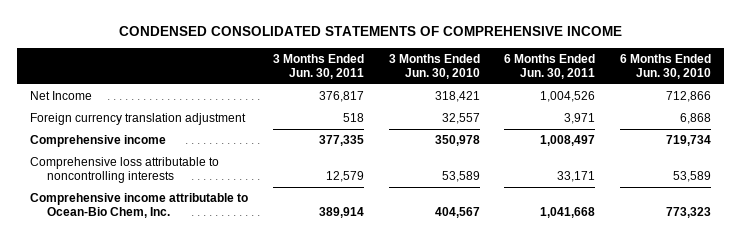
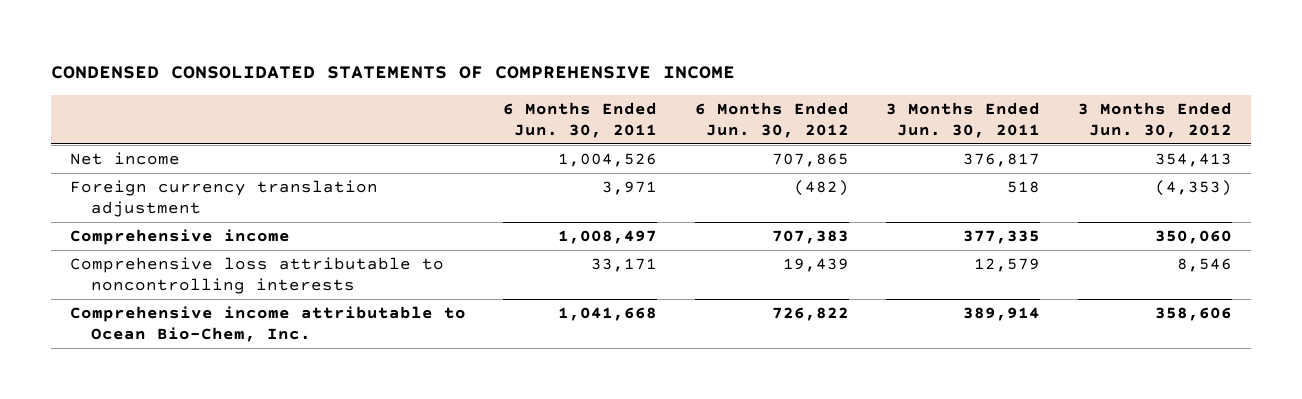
- | 3 Months Ended Jun. 30, 2011 | 3 Months Ended Jun. 30, 2010 | 6 Months Ended Jun. 30, 2011 | 6 Months Ended Jun. 30, 2010
+ | 6 Months Ended Jun. 30, 2011 | 6 Months Ended Jun. 30, 2012 | 3 Months Ended Jun. 30, 2011 | 3 Months Ended Jun. 30, 2012
- Net Income | 376,817 | 318,421 | 1,004,526 | 712,866
+ Net income | 1,004,526 | 707,865 | 376,817 | 354,413
- Comprehensive income attributable to Ocean-Bio Chem, Inc. | 389,914 | 404,567 | 1,041,668 | 773,323
+ Comprehensive income attributable to Ocean Bio-Chem, Inc. | 1,041,668 | 726,822 | 389,914 | 358,606

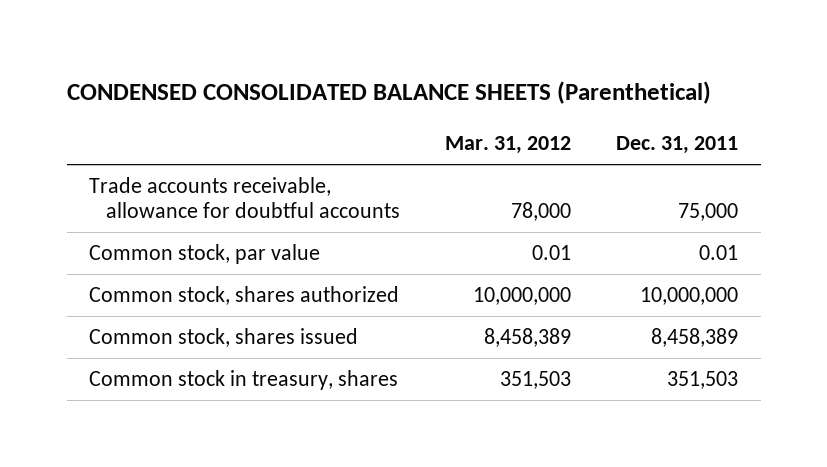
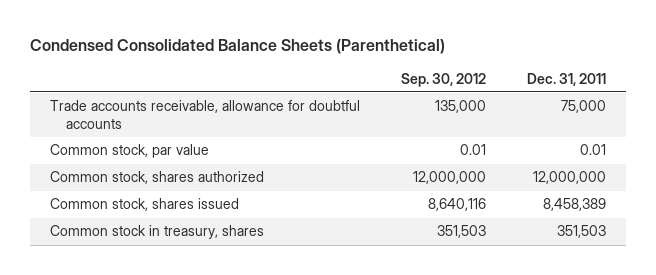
- CONDENSED CONSOLIDATED BALANCE SHEETS (Parenthetical)
+ Condensed Consolidated Balance Sheets (Parenthetical)
- | Mar. 31, 2012 | Dec. 31, 2011
+ | Sep. 30, 2012 | Dec. 31, 2011
- Common stock, shares authorized | 10,000,000 | 10,000,000
+ Common stock, shares authorized | 12,000,000 | 12,000,000

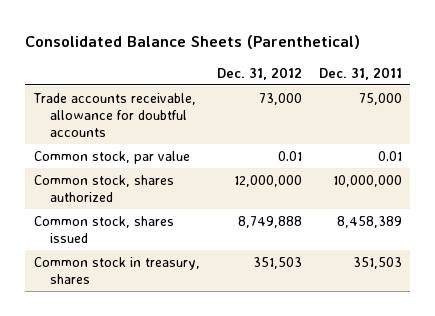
- Condensed Consolidated Balance Sheets (Parenthetical)
+ Consolidated Balance Sheets (Parenthetical)
- | Sep. 30, 2012 | Dec. 31, 2011
+ | Dec. 31, 2012 | Dec. 31, 2011
- Common stock, shares authorized | 12,000,000 | 12,000,000
+ Common stock, shares authorized | 12,000,000 | 10,000,000

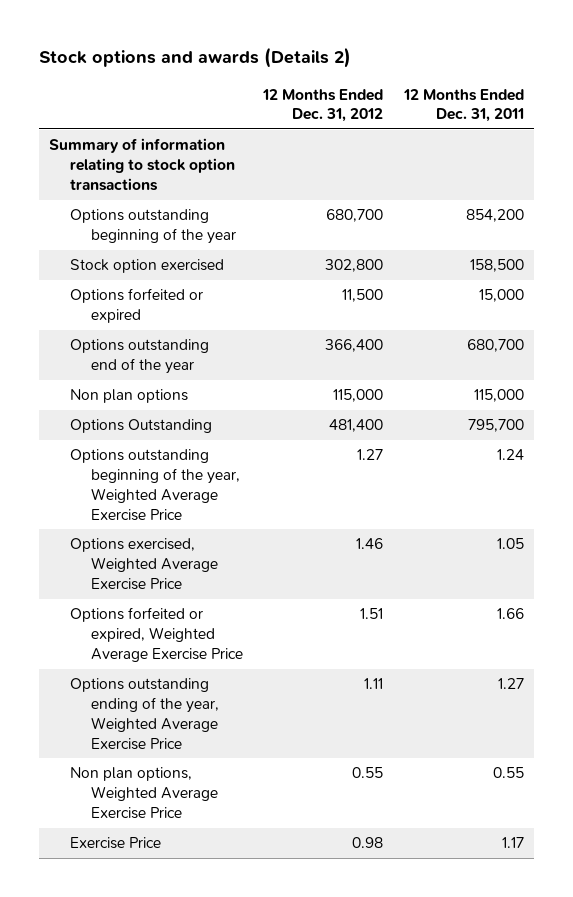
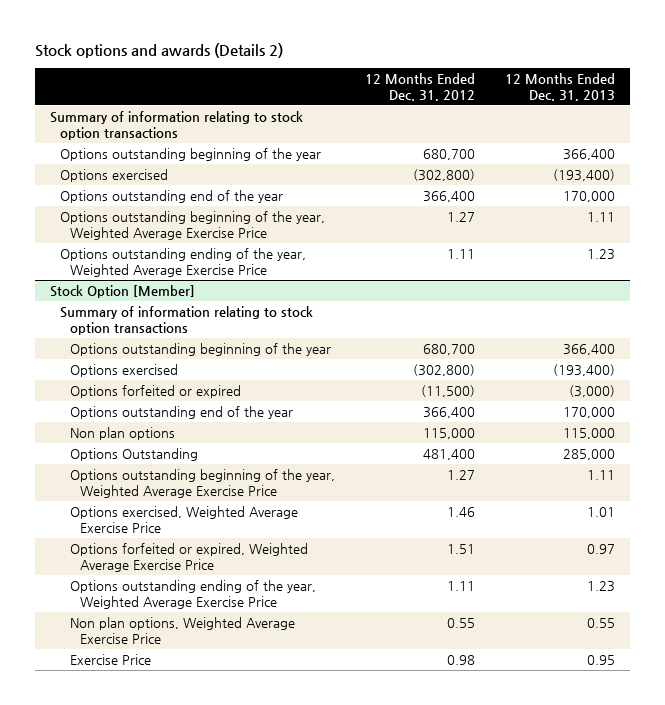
- | 12 Months Ended Dec. 31, 2012 | 12 Months Ended Dec. 31, 2011
+ | 12 Months Ended Dec. 31, 2012 | 12 Months Ended Dec. 31, 2013
- Stock option exercised | 302,800 | 158,500
- Options forfeited or expired | 11,500 | 15,000
+ Options exercised | (302,800) | (193,400)
+ Options outstanding beginning of the year, Weighted Average Exercise Price | 1.27 | 1.11
+ Options outstanding ending of the year, Weighted Average Exercise Price | 1.11 | 1.23
+ Stock Option [Member]
+ Summary of information relating to stock option transactions
+ Options outstanding beginning of the year | 680,700 | 366,400
+ Options exercised | (302,800) | (193,400)
+ Options forfeited or expired | (11,500) | (3,000)
+ Options outstanding end of the year | 366,400 | 170,000

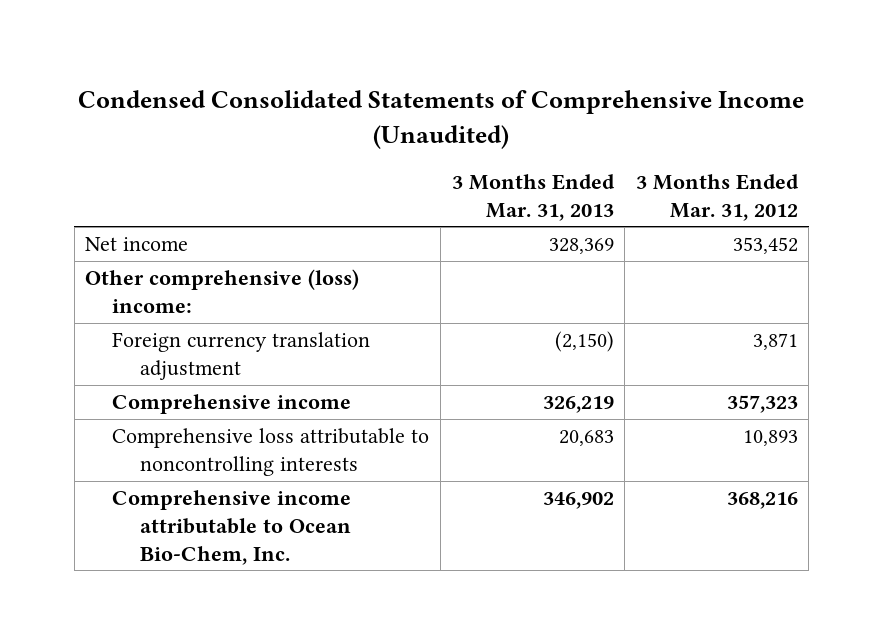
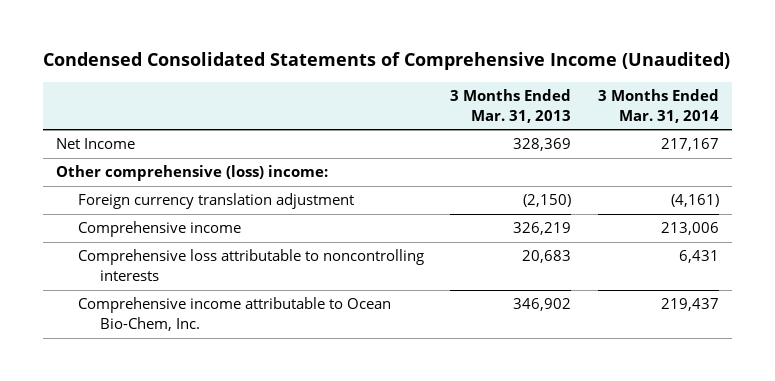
- | 3 Months Ended Mar. 31, 2013 | 3 Months Ended Mar. 31, 2012
+ | 3 Months Ended Mar. 31, 2013 | 3 Months Ended Mar. 31, 2014
- Net income | 328,369 | 353,452
+ Net Income | 328,369 | 217,167

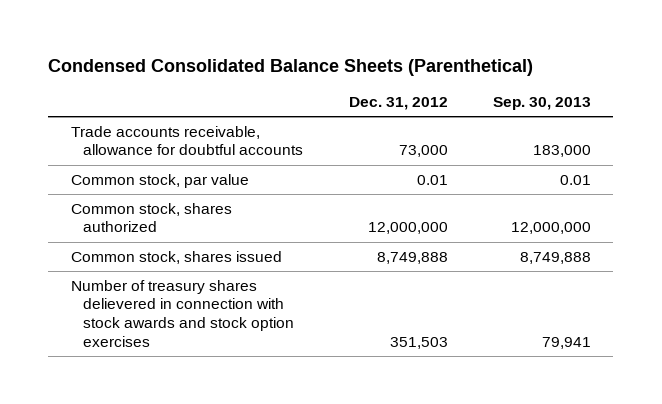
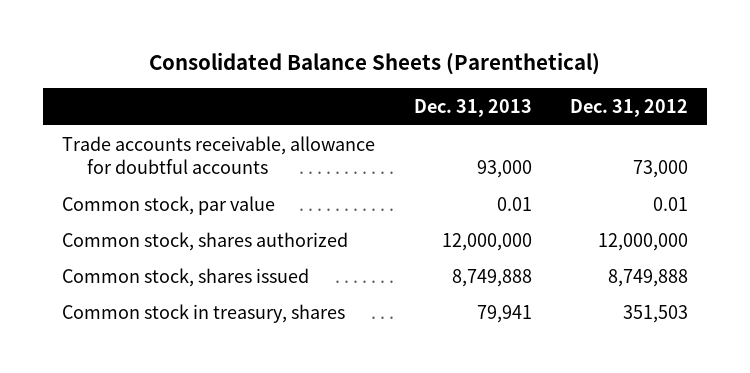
- Condensed Consolidated Balance Sheets (Parenthetical)
+ Consolidated Balance Sheets (Parenthetical)
- | Dec. 31, 2012 | Sep. 30, 2013
+ | Dec. 31, 2013 | Dec. 31, 2012
- Number of treasury shares delievered in connection with stock awards and stock option exercises | 351,503 | 79,941
+ Common stock in treasury, shares | 79,941 | 351,503

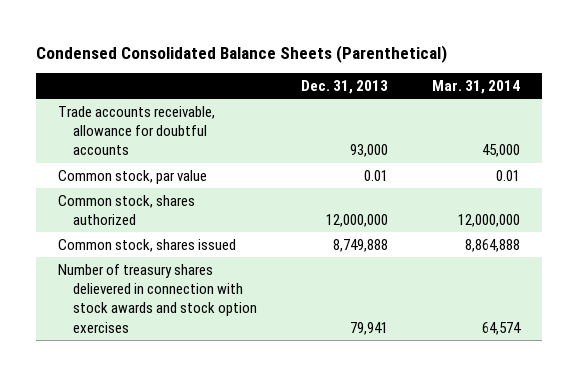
- Consolidated Balance Sheets (Parenthetical)
+ Condensed Consolidated Balance Sheets (Parenthetical)
- | Dec. 31, 2013 | Dec. 31, 2012
+ | Dec. 31, 2013 | Mar. 31, 2014
- Common stock in treasury, shares | 79,941 | 351,503
+ Number of treasury shares delievered in connection with stock awards and stock option exercises | 79,941 | 64,574

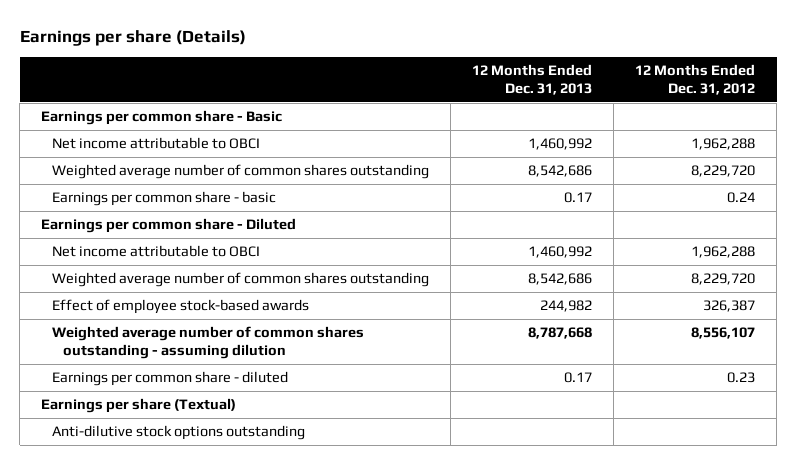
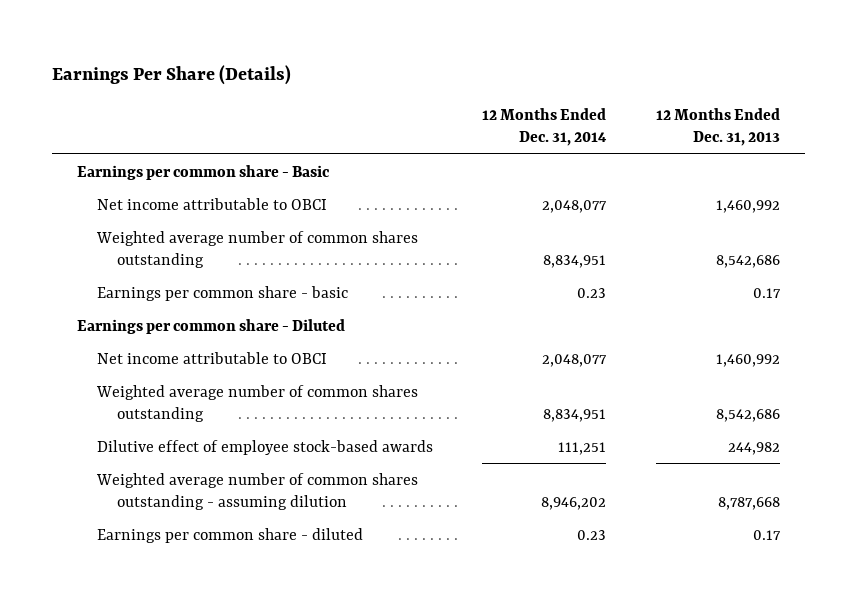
- Earnings per share (Details)
+ Earnings Per Share (Details)
- | 12 Months Ended Dec. 31, 2013 | 12 Months Ended Dec. 31, 2012
+ | 12 Months Ended Dec. 31, 2014 | 12 Months Ended Dec. 31, 2013
- Effect of employee stock-based awards | 244,982 | 326,387
+ Dilutive effect of employee stock-based awards | 111,251 | 244,982
- Earnings per share (Textual)
- Anti-dilutive stock options outstanding

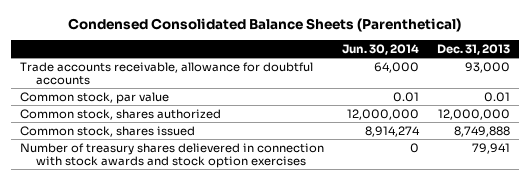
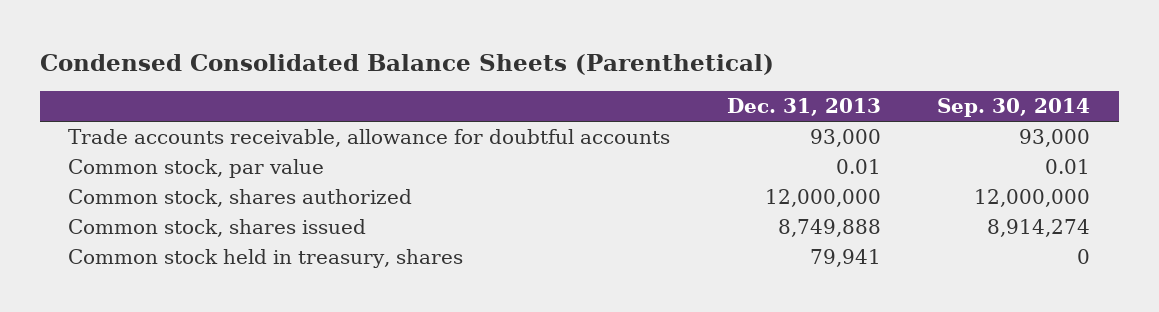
- | Jun. 30, 2014 | Dec. 31, 2013
+ | Dec. 31, 2013 | Sep. 30, 2014
- Number of treasury shares delievered in connection with stock awards and stock option exercises | 0 | 79,941
+ Common stock held in treasury, shares | 79,941 | 0

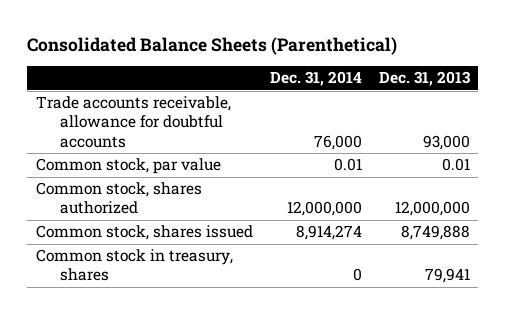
- Condensed Consolidated Balance Sheets (Parenthetical)
+ Consolidated Balance Sheets (Parenthetical)
- | Dec. 31, 2013 | Sep. 30, 2014
+ | Dec. 31, 2014 | Dec. 31, 2013
- Common stock held in treasury, shares | 79,941 | 0
+ Common stock in treasury, shares | 0 | 79,941

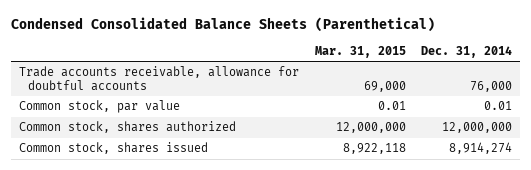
- Consolidated Balance Sheets (Parenthetical)
+ Condensed Consolidated Balance Sheets (Parenthetical)
- | Dec. 31, 2014 | Dec. 31, 2013
+ | Mar. 31, 2015 | Dec. 31, 2014
- Common stock in treasury, shares | 0 | 79,941

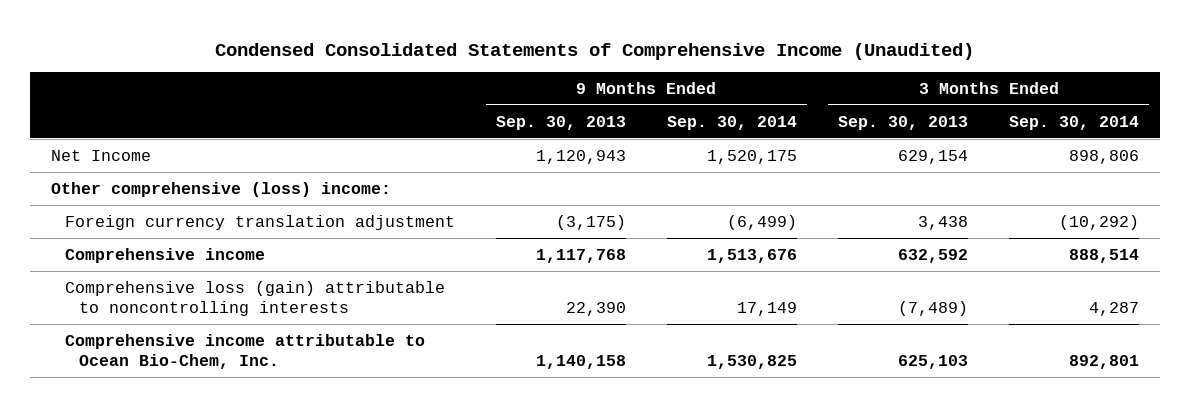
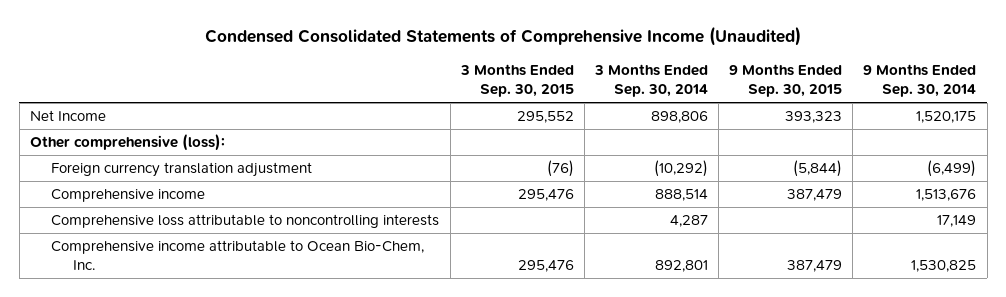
- | 9 Months Ended Sep. 30, 2013 | 9 Months Ended Sep. 30, 2014 | 3 Months Ended Sep. 30, 2013 | 3 Months Ended Sep. 30, 2014
+ | 3 Months Ended Sep. 30, 2015 | 3 Months Ended Sep. 30, 2014 | 9 Months Ended Sep. 30, 2015 | 9 Months Ended Sep. 30, 2014
- Other comprehensive (loss) income:
+ Other comprehensive (loss):
- Comprehensive loss (gain) attributable to noncontrolling interests | 22,390 | 17,149 | (7,489) | 4,287
+ Comprehensive loss attributable to noncontrolling interests | | 4,287 | | 17,149

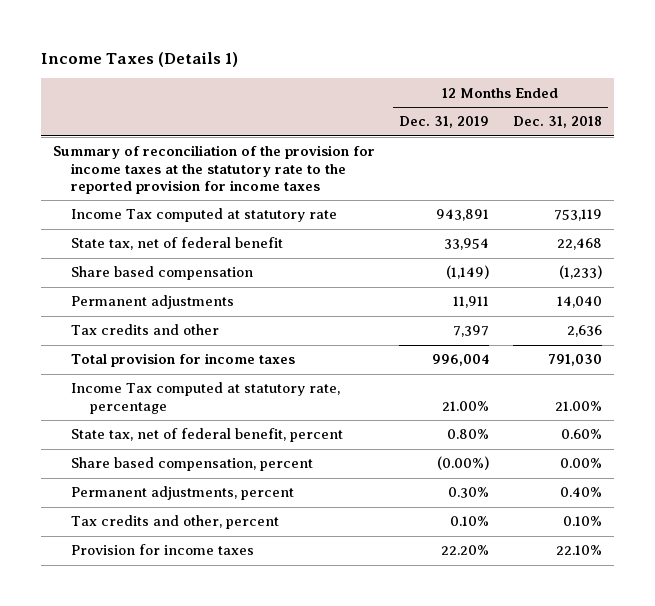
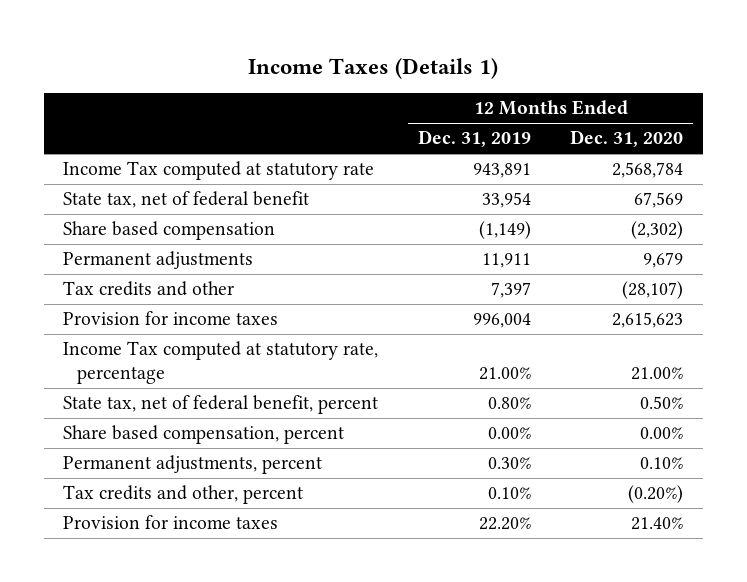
- | 12 Months Ended Dec. 31, 2019 | 12 Months Ended Dec. 31, 2018
+ | 12 Months Ended Dec. 31, 2019 | 12 Months Ended Dec. 31, 2020
- Summary of reconciliation of the provision for income taxes at the statutory rate to the reported provision for income taxes
- Total provision for income taxes | 996,004 | 791,030
+ Provision for income taxes | 996,004 | 2,615,623
- Share based compensation, percent | (0.00%) | 0.00%
+ Share based compensation, percent | 0.00% | 0.00%

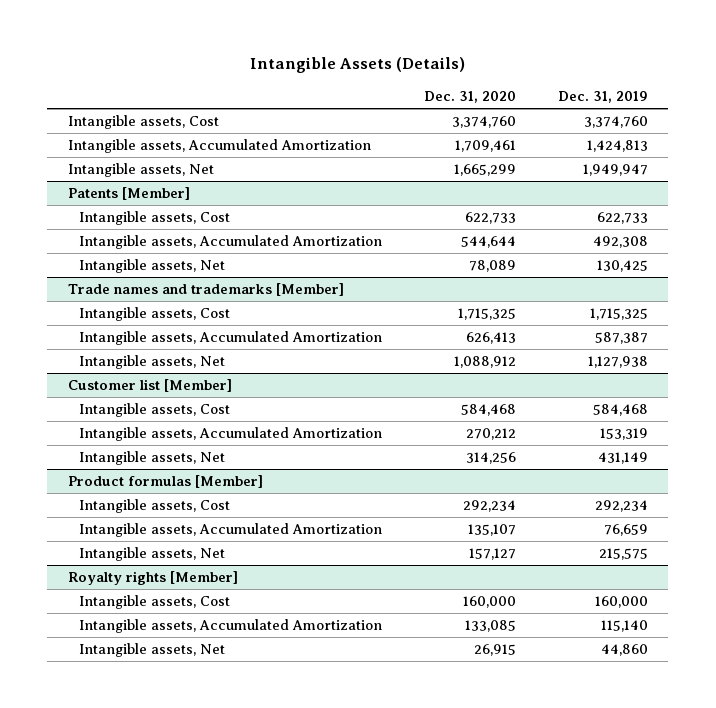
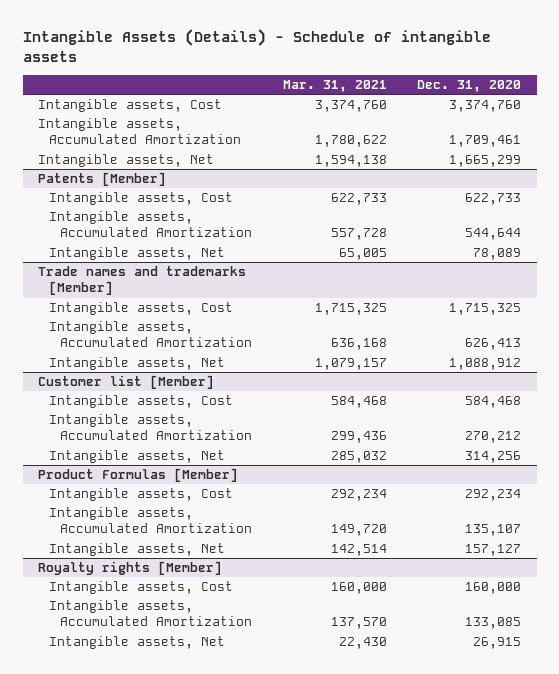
- Intangible Assets (Details)
+ Intangible Assets (Details) - Schedule of intangible assets
- | Dec. 31, 2020 | Dec. 31, 2019
+ | Mar. 31, 2021 | Dec. 31, 2020
- Product formulas [Member]
+ Product Formulas [Member]

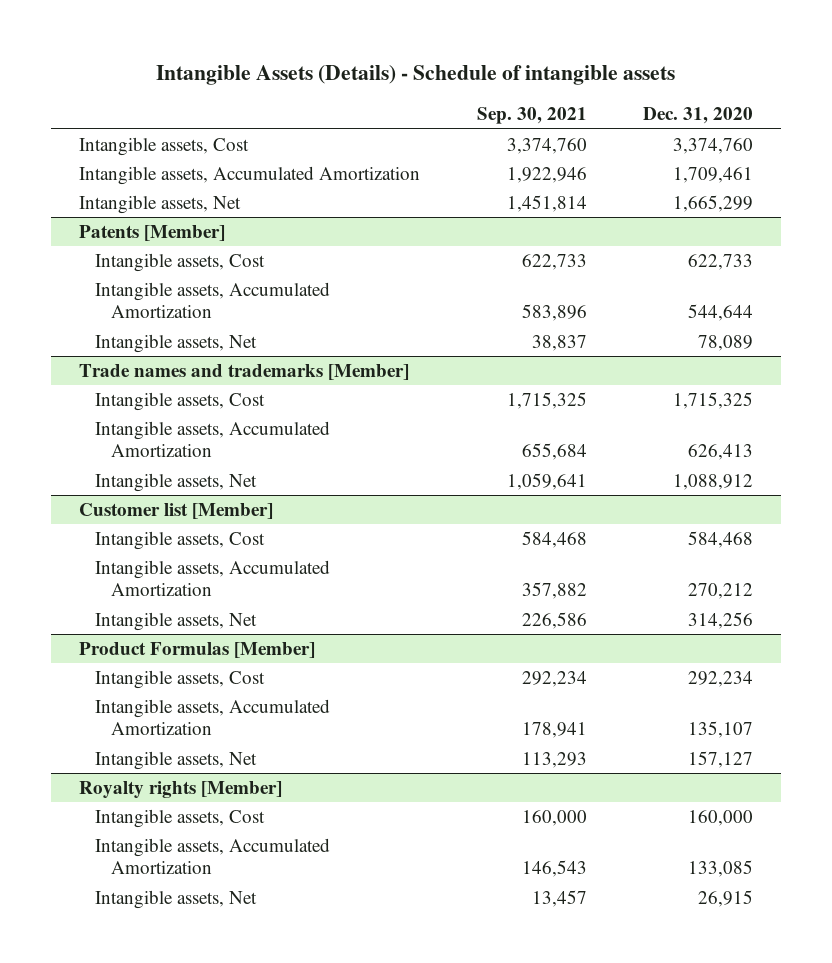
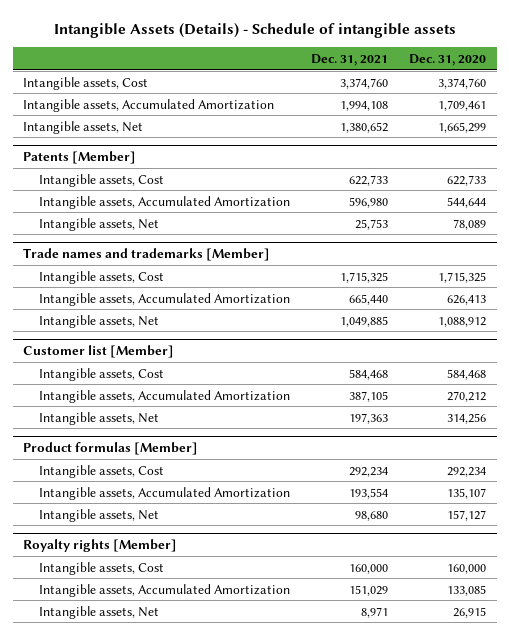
- | Sep. 30, 2021 | Dec. 31, 2020
+ | Dec. 31, 2021 | Dec. 31, 2020
- Product Formulas [Member]
+ Product formulas [Member]

